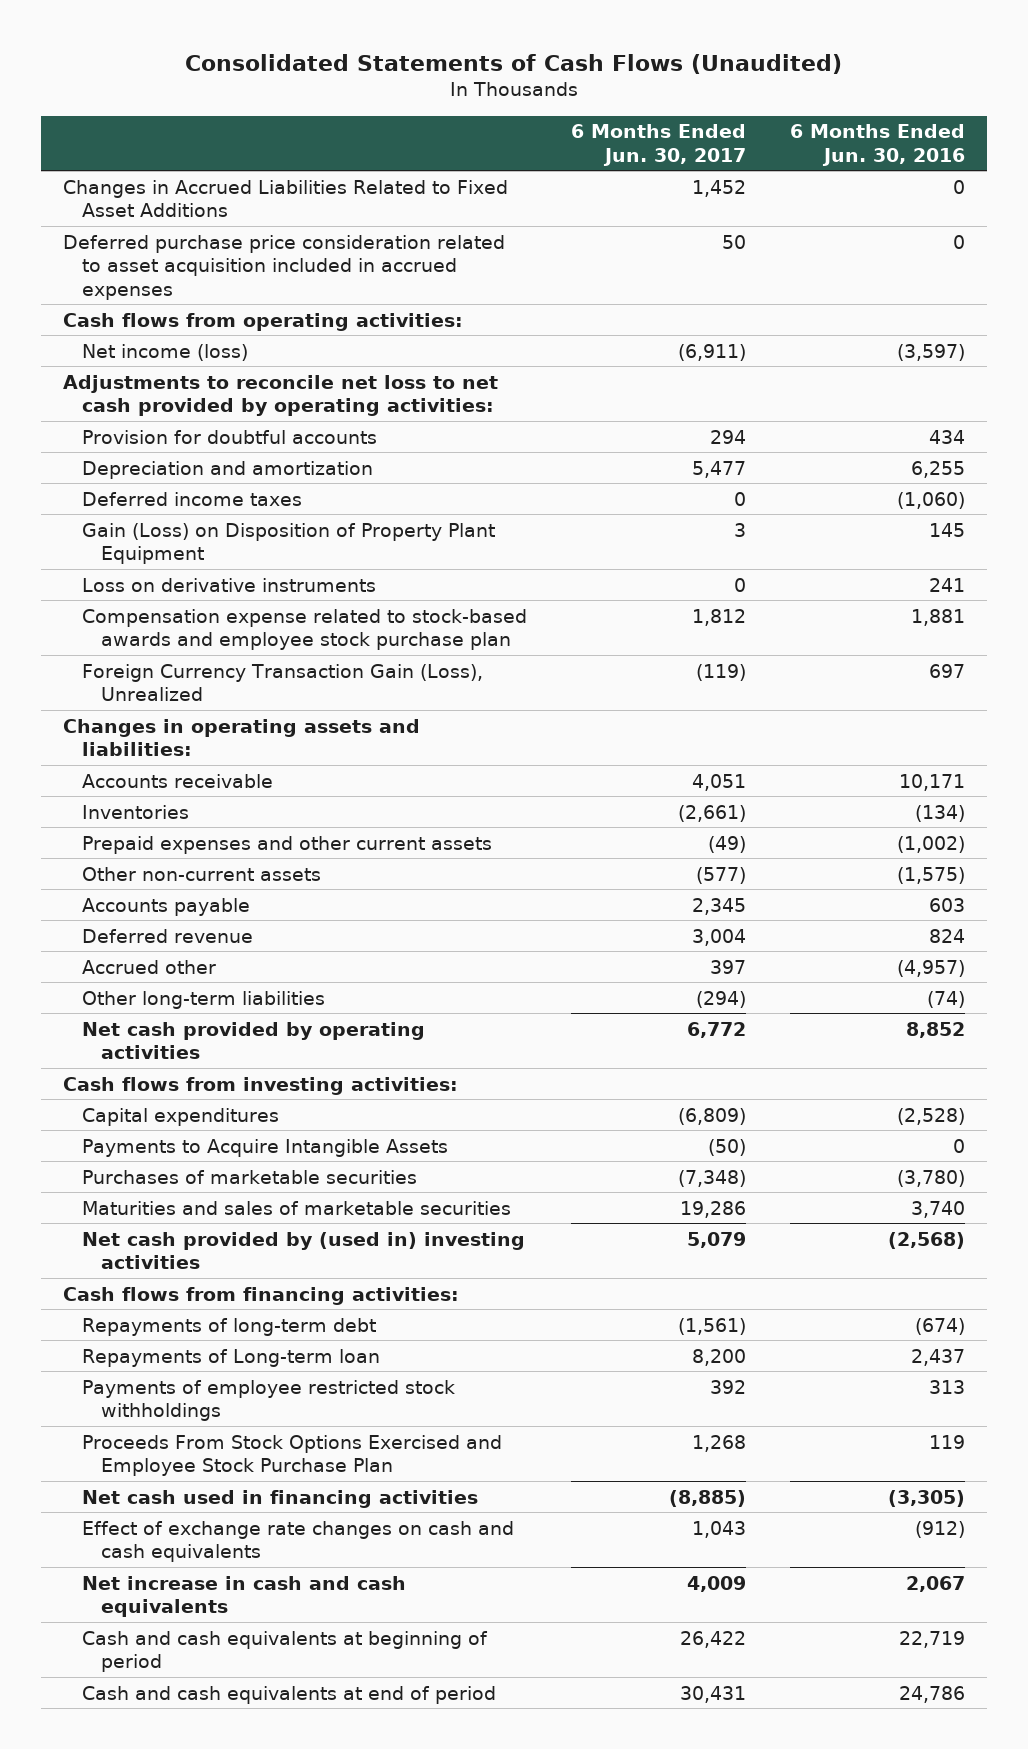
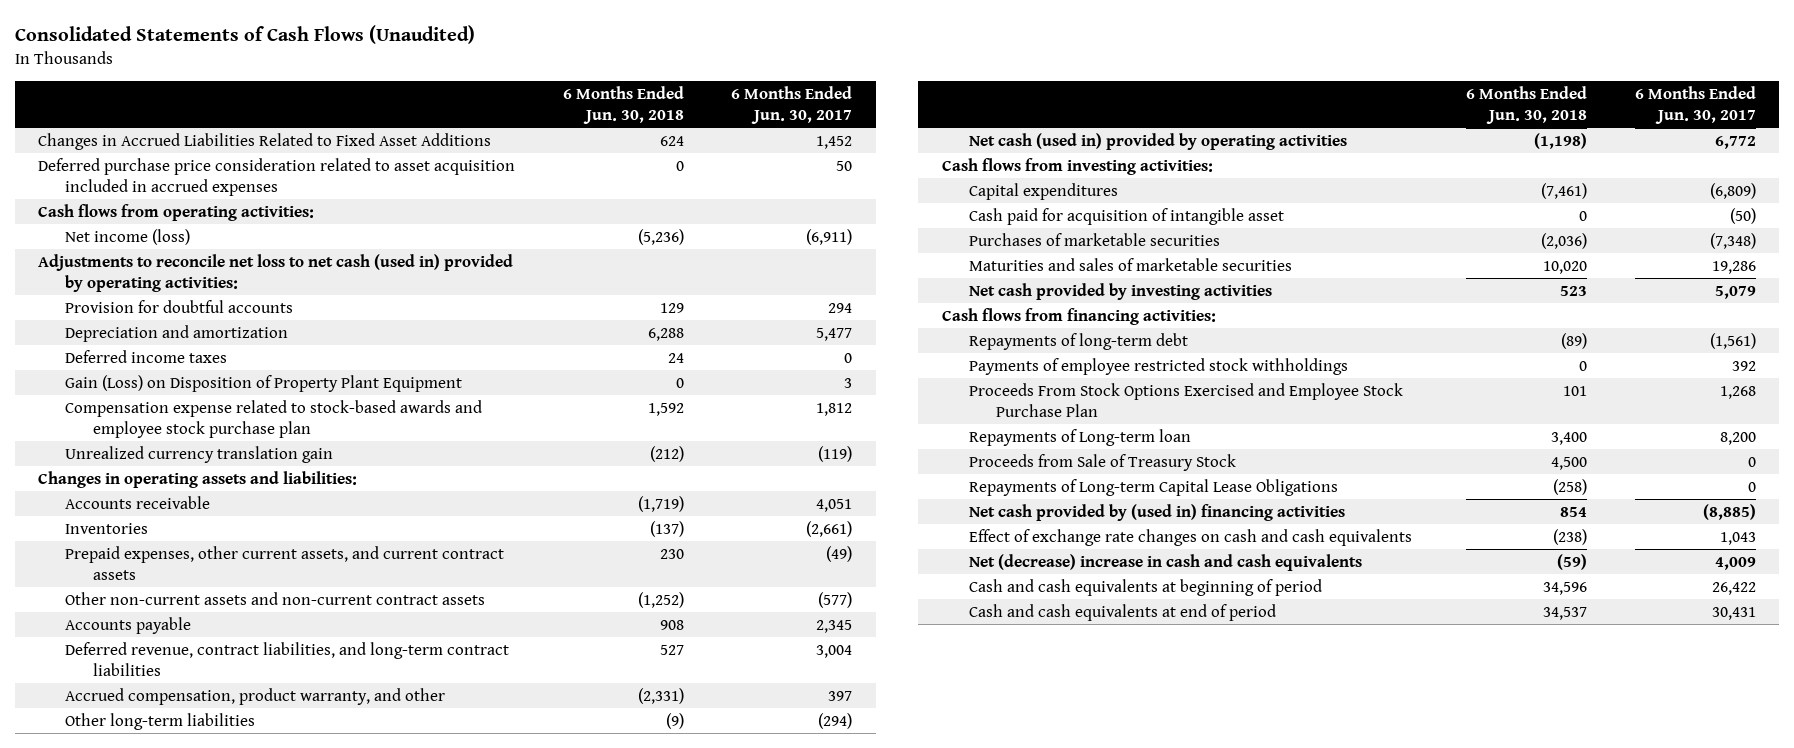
- | 6 Months Ended Jun. 30, 2017 | 6 Months Ended Jun. 30, 2016
+ | 6 Months Ended Jun. 30, 2018 | 6 Months Ended Jun. 30, 2017
- Adjustments to reconcile net loss to net cash provided by operating activities:
+ Adjustments to reconcile net loss to net cash (used in) provided by operating activities:
- Loss on derivative instruments | 0 | 241
- Foreign Currency Transaction Gain (Loss), Unrealized | (119) | 697
+ Unrealized currency translation gain | (212) | (119)
- Prepaid expenses and other current assets | (49) | (1,002)
- Other non-current assets | (577) | (1,575)
+ Prepaid expenses, other current assets, and current contract assets | 230 | (49)
+ Other non-current assets and non-current contract assets | (1,252) | (577)
- Deferred revenue | 3,004 | 824
- Accrued other | 397 | (4,957)
+ Deferred revenue, contract liabilities, and long-term contract liabilities | 527 | 3,004
+ Accrued compensation, product warranty, and other | (2,331) | 397
- Net cash provided by operating activities | 6,772 | 8,852
+ Net cash (used in) provided by operating activities | (1,198) | 6,772
- Payments to Acquire Intangible Assets | (50) | 0
+ Cash paid for acquisition of intangible asset | 0 | (50)
- Net cash provided by (used in) investing activities | 5,079 | (2,568)
+ Net cash provided by investing activities | 523 | 5,079
- Net cash used in financing activities | (8,885) | (3,305)
moved down: Repayments of Long-term loan | 3,400 | 8,200
+ Proceeds from Sale of Treasury Stock | 4,500 | 0
+ Repayments of Long-term Capital Lease Obligations | (258) | 0
+ Net cash provided by (used in) financing activities | 854 | (8,885)
- Net increase in cash and cash equivalents | 4,009 | 2,067
+ Net (decrease) increase in cash and cash equivalents | (59) | 4,009

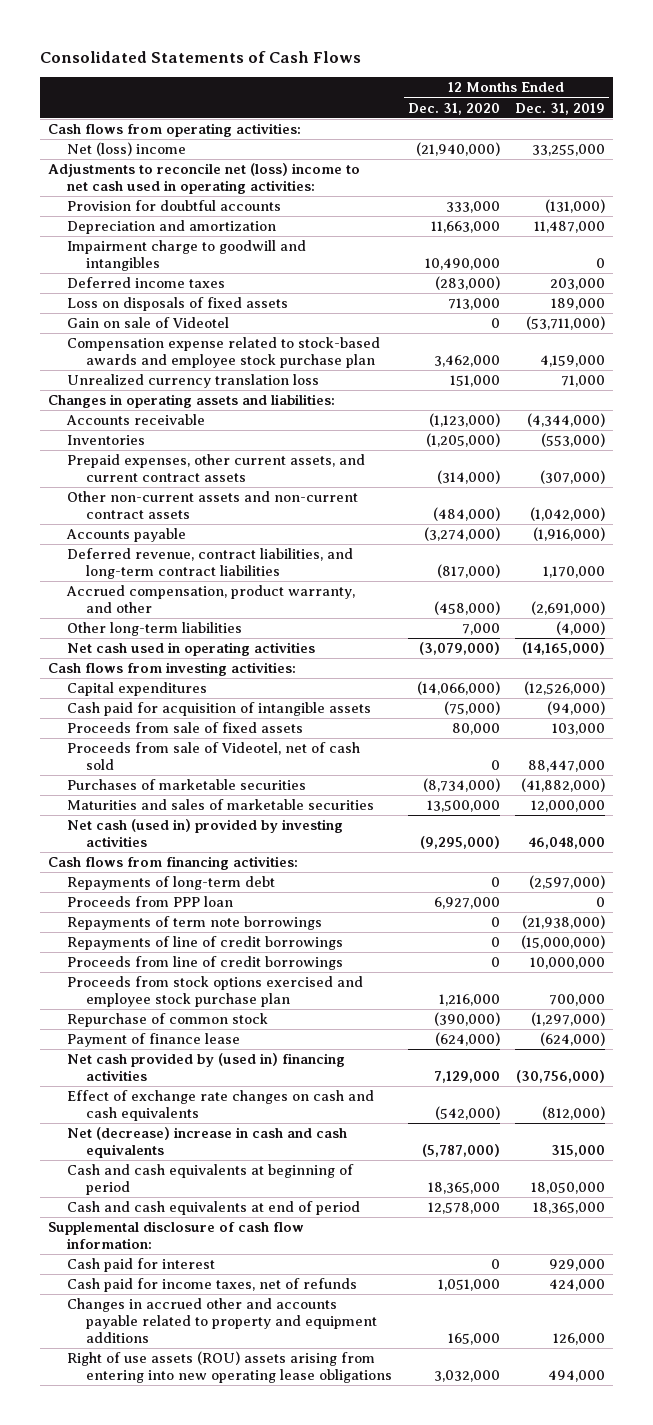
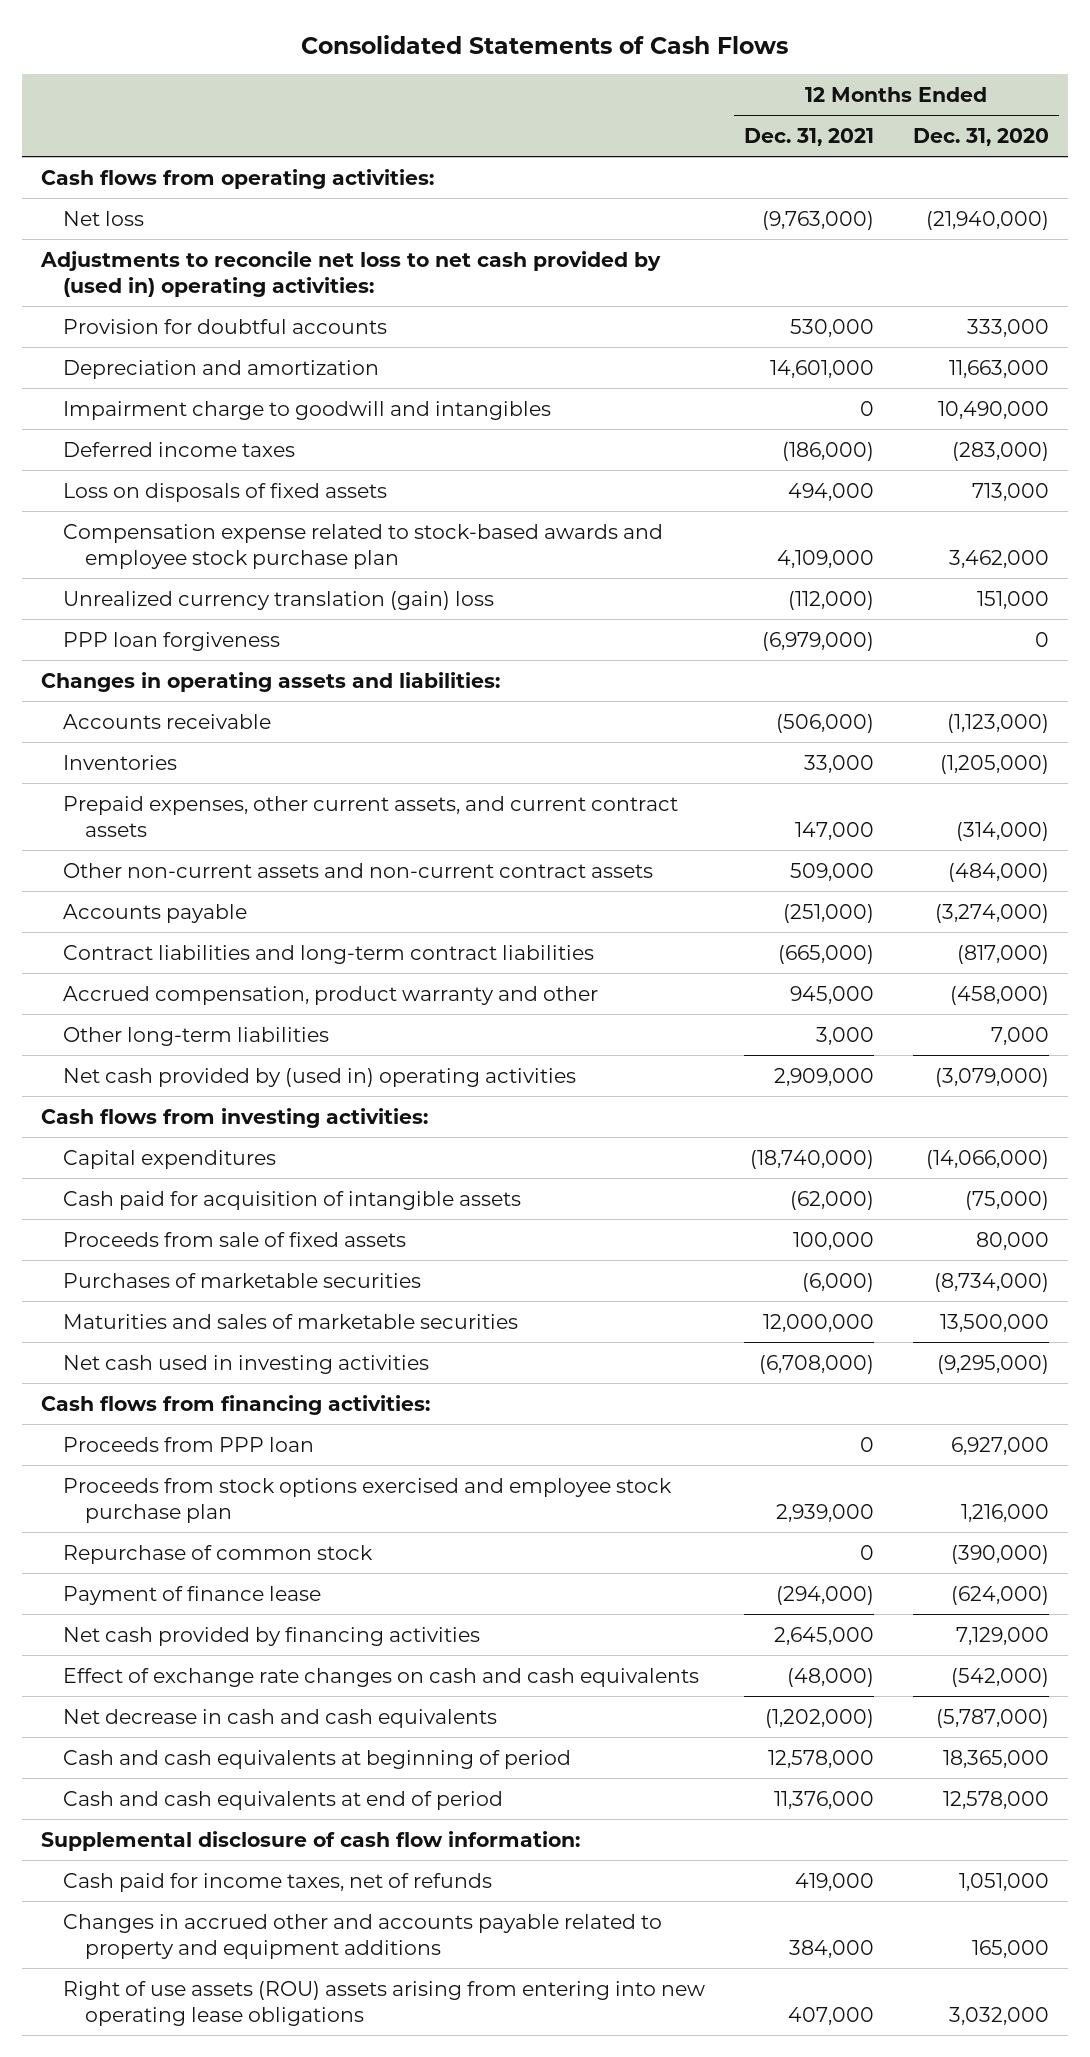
- | 12 Months Ended Dec. 31, 2020 | 12 Months Ended Dec. 31, 2019
+ | 12 Months Ended Dec. 31, 2021 | 12 Months Ended Dec. 31, 2020
- Net (loss) income | (21,940,000) | 33,255,000
- Adjustments to reconcile net (loss) income to net cash used in operating activities:
+ Net loss | (9,763,000) | (21,940,000)
+ Adjustments to reconcile net loss to net cash provided by (used in) operating activities:
- Gain on sale of Videotel | 0 | (53,711,000)
- Unrealized currency translation loss | 151,000 | 71,000
+ Unrealized currency translation (gain) loss | (112,000) | 151,000
+ PPP loan forgiveness | (6,979,000) | 0
- Deferred revenue, contract liabilities, and long-term contract liabilities | (817,000) | 1,170,000
- Accrued compensation, product warranty, and other | (458,000) | (2,691,000)
+ Contract liabilities and long-term contract liabilities | (665,000) | (817,000)
+ Accrued compensation, product warranty and other | 945,000 | (458,000)
- Net cash used in operating activities | (3,079,000) | (14,165,000)
+ Net cash provided by (used in) operating activities | 2,909,000 | (3,079,000)
- Proceeds from sale of Videotel, net of cash sold | 0 | 88,447,000
- Net cash (used in) provided by investing activities | (9,295,000) | 46,048,000
+ Net cash used in investing activities | (6,708,000) | (9,295,000)
- Repayments of long-term debt | 0 | (2,597,000)
- Repayments of term note borrowings | 0 | (21,938,000)
- Repayments of line of credit borrowings | 0 | (15,000,000)
- Proceeds from line of credit borrowings | 0 | 10,000,000
- Net cash provided by (used in) financing activities | 7,129,000 | (30,756,000)
+ Net cash provided by financing activities | 2,645,000 | 7,129,000
- Net (decrease) increase in cash and cash equivalents | (5,787,000) | 315,000
+ Net decrease in cash and cash equivalents | (1,202,000) | (5,787,000)
- Cash paid for interest | 0 | 929,000

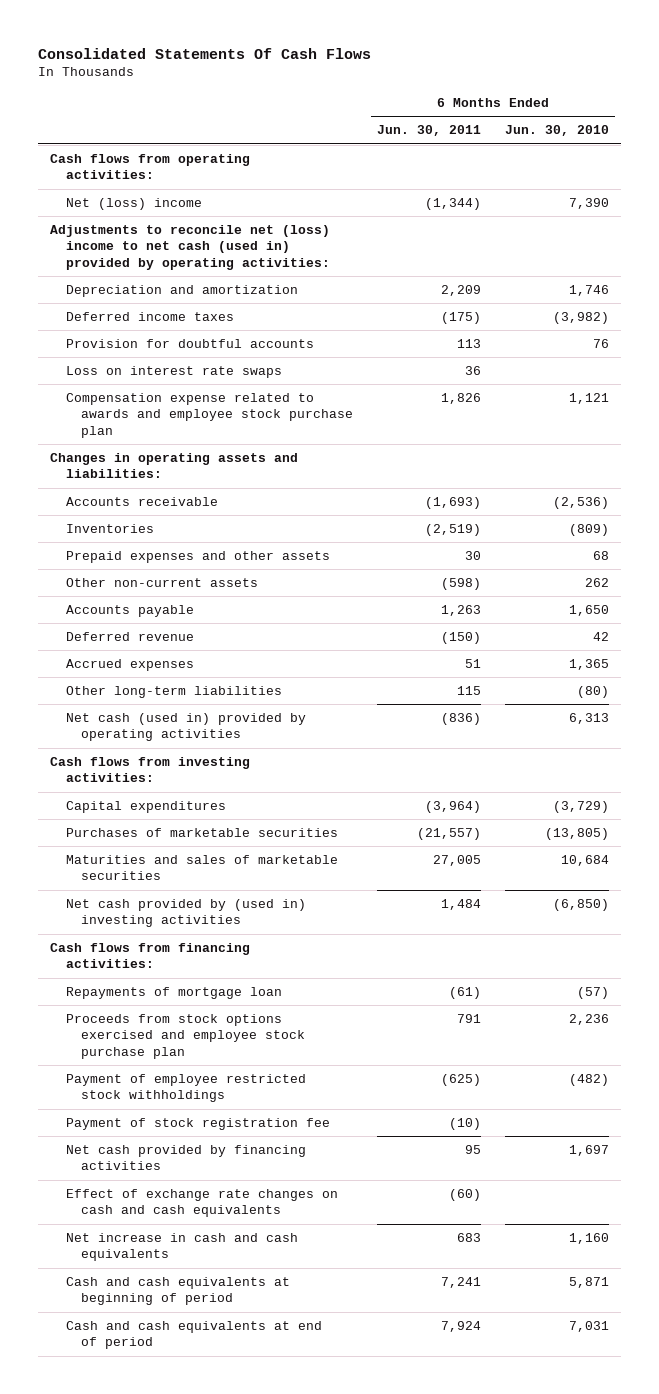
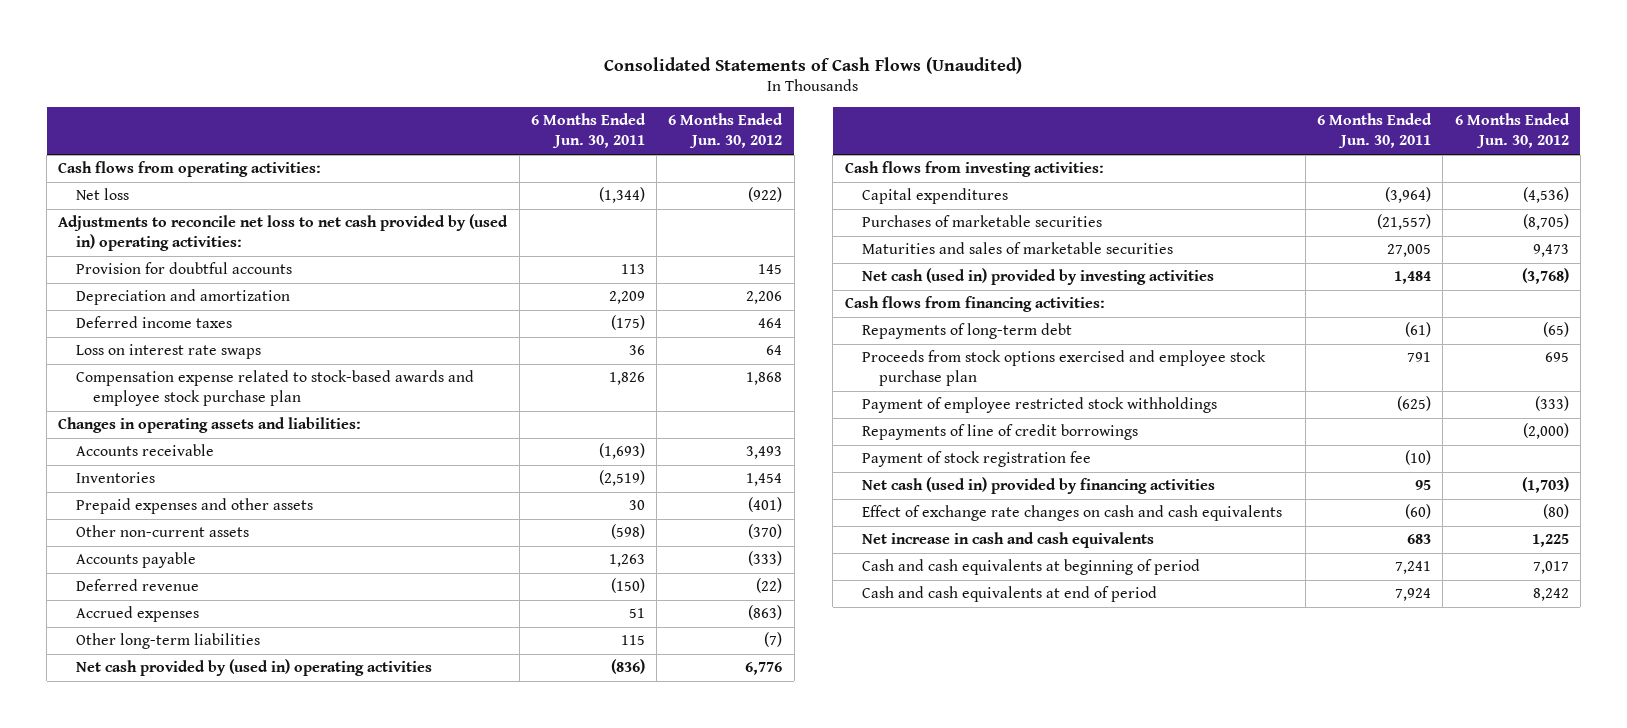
- Consolidated Statements Of Cash Flows
+ Consolidated Statements of Cash Flows (Unaudited)
- | 6 Months Ended Jun. 30, 2011 | 6 Months Ended Jun. 30, 2010
+ | 6 Months Ended Jun. 30, 2011 | 6 Months Ended Jun. 30, 2012
- Net (loss) income | (1,344) | 7,390
- Adjustments to reconcile net (loss) income to net cash (used in) provided by operating activities:
+ Net loss | (1,344) | (922)
+ Adjustments to reconcile net loss to net cash provided by (used in) operating activities:
moved up: Provision for doubtful accounts | 113 | 145
- Compensation expense related to awards and employee stock purchase plan | 1,826 | 1,121
+ Compensation expense related to stock-based awards and employee stock purchase plan | 1,826 | 1,868
- Net cash (used in) provided by operating activities | (836) | 6,313
+ Net cash provided by (used in) operating activities | (836) | 6,776
- Net cash provided by (used in) investing activities | 1,484 | (6,850)
+ Net cash (used in) provided by investing activities | 1,484 | (3,768)
- Repayments of mortgage loan | (61) | (57)
+ Repayments of long-term debt | (61) | (65)
+ Repayments of line of credit borrowings | | (2,000)
- Net cash provided by financing activities | 95 | 1,697
+ Net cash (used in) provided by financing activities | 95 | (1,703)

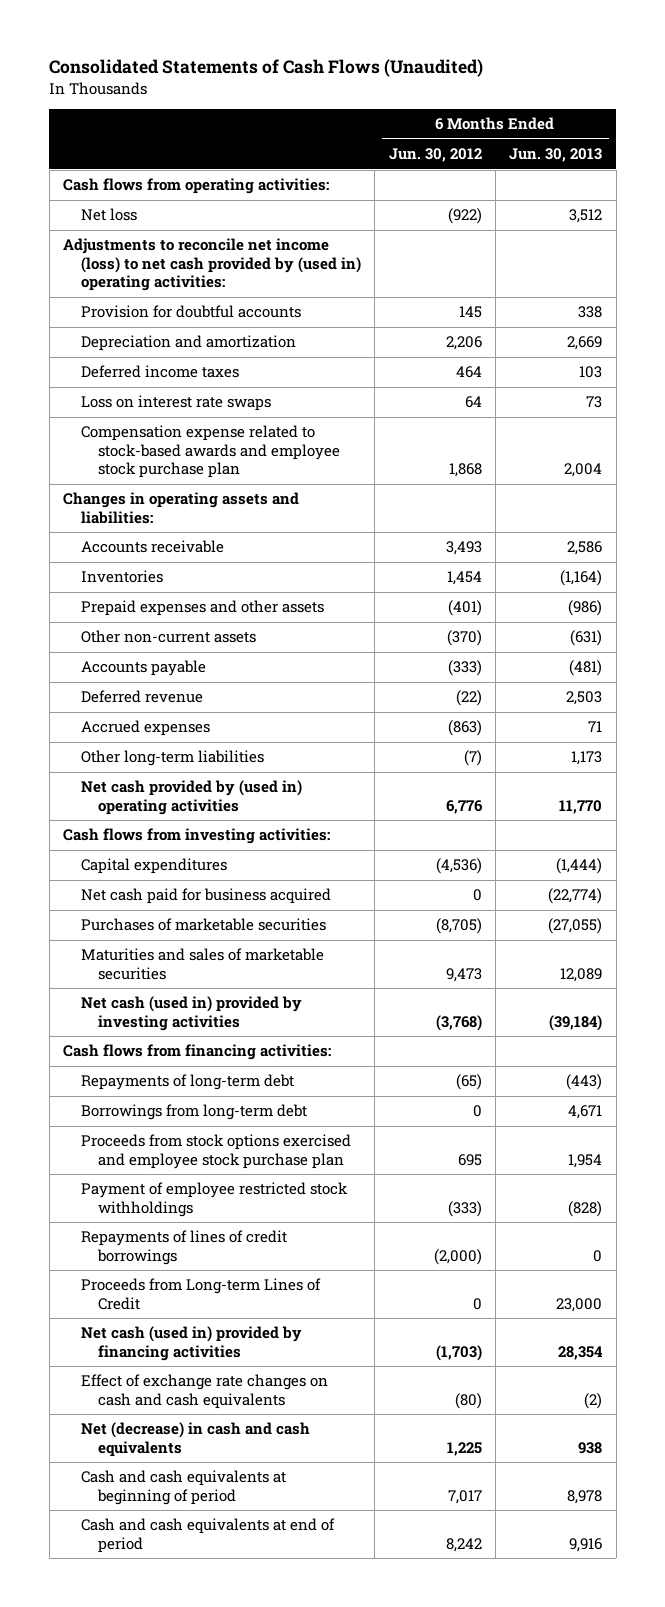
- | 6 Months Ended Jun. 30, 2011 | 6 Months Ended Jun. 30, 2012
+ | 6 Months Ended Jun. 30, 2012 | 6 Months Ended Jun. 30, 2013
- Adjustments to reconcile net loss to net cash provided by (used in) operating activities:
+ Adjustments to reconcile net income (loss) to net cash provided by (used in) operating activities:
+ Net cash paid for business acquired | 0 | (22,774)
+ Borrowings from long-term debt | 0 | 4,671
- Repayments of line of credit borrowings | | (2,000)
- Payment of stock registration fee | (10) |
+ Repayments of lines of credit borrowings | (2,000) | 0
+ Proceeds from Long-term Lines of Credit | 0 | 23,000
- Net increase in cash and cash equivalents | 683 | 1,225
+ Net (decrease) in cash and cash equivalents | 1,225 | 938

